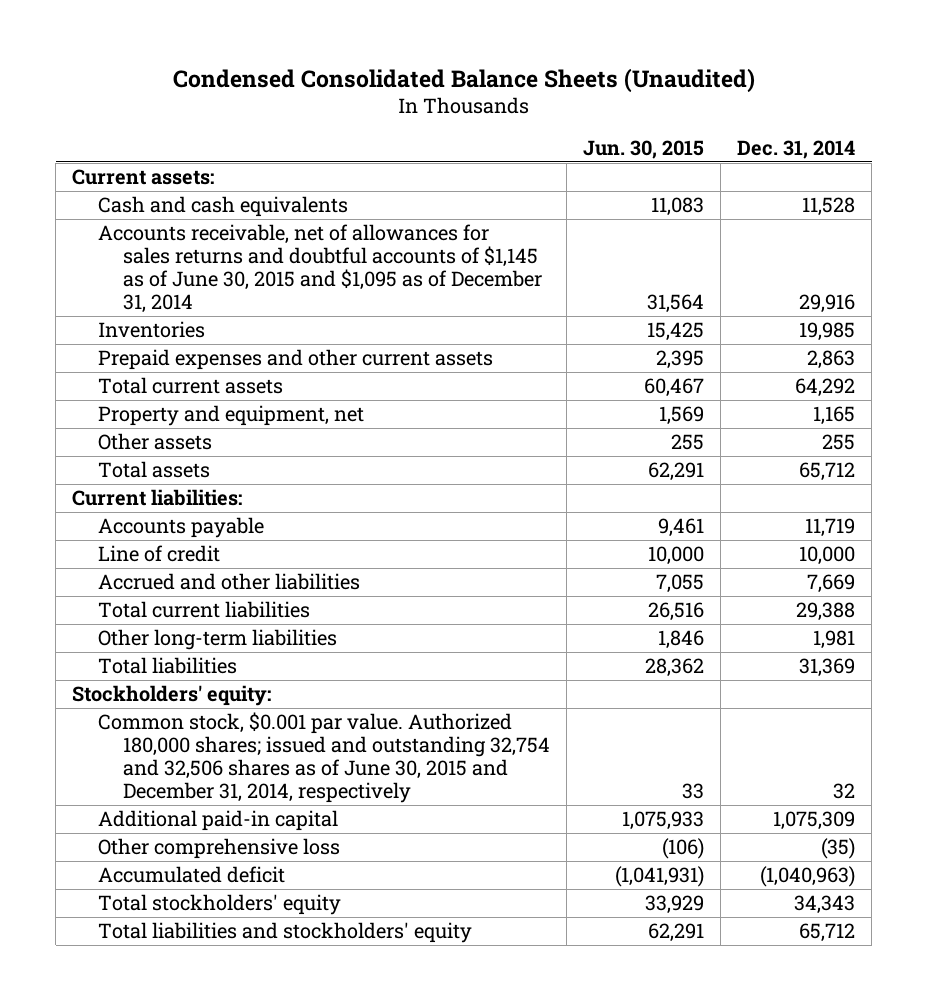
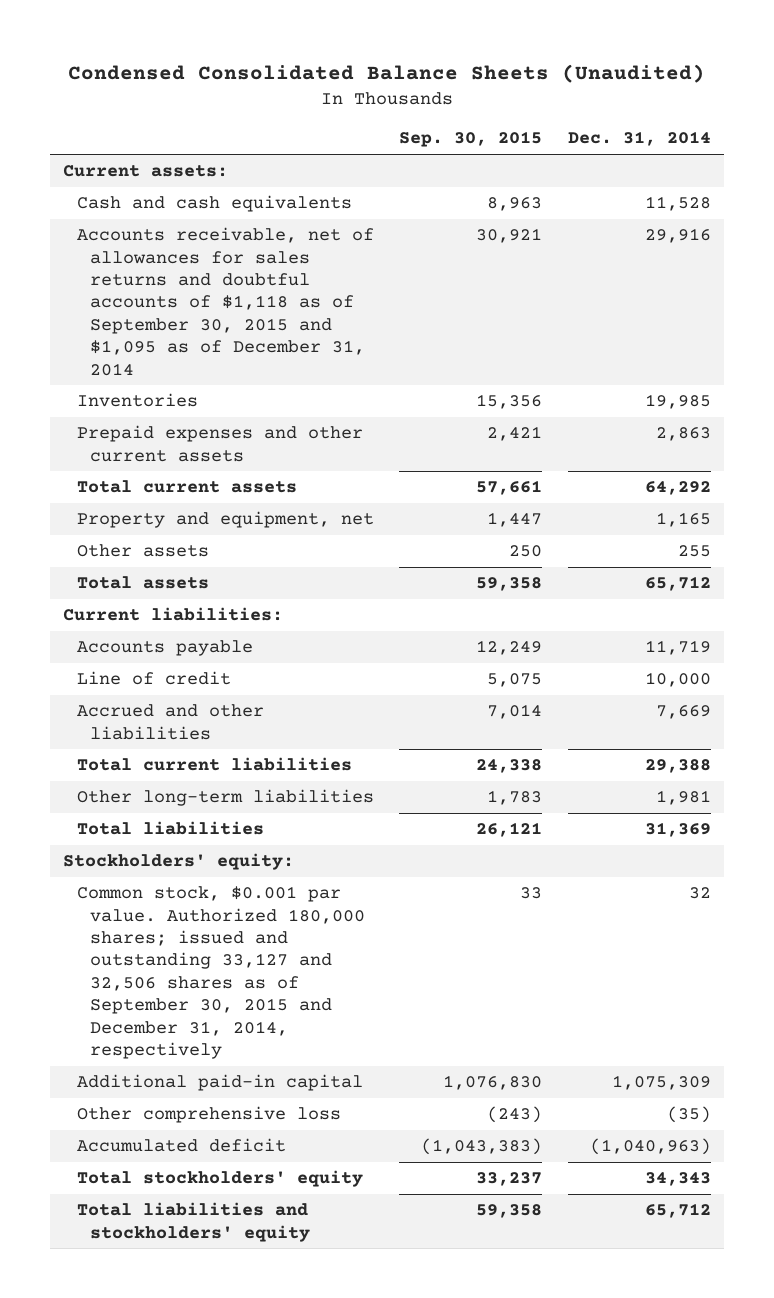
- | Jun. 30, 2015 | Dec. 31, 2014
+ | Sep. 30, 2015 | Dec. 31, 2014
- Accounts receivable, net of allowances for sales returns and doubtful accounts of $1,145 as of June 30, 2015 and $1,095 as of December 31, 2014 | 31,564 | 29,916
+ Accounts receivable, net of allowances for sales returns and doubtful accounts of $1,118 as of September 30, 2015 and $1,095 as of December 31, 2014 | 30,921 | 29,916
- Common stock, $0.001 par value. Authorized 180,000 shares; issued and outstanding 32,754 and 32,506 shares as of June 30, 2015 and December 31, 2014, respectively | 33 | 32
+ Common stock, $0.001 par value. Authorized 180,000 shares; issued and outstanding 33,127 and 32,506 shares as of September 30, 2015 and December 31, 2014, respectively | 33 | 32

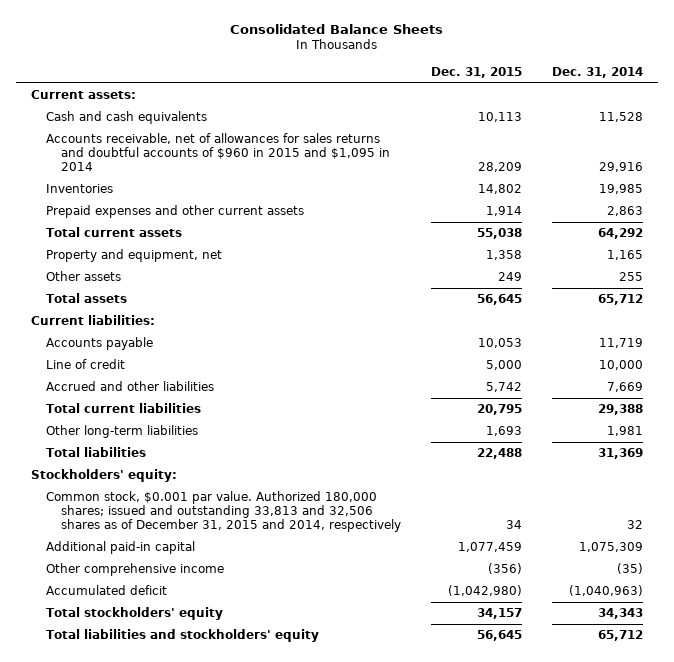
- Condensed Consolidated Balance Sheets (Unaudited)
+ Consolidated Balance Sheets
- | Sep. 30, 2015 | Dec. 31, 2014
+ | Dec. 31, 2015 | Dec. 31, 2014
- Accounts receivable, net of allowances for sales returns and doubtful accounts of $1,118 as of September 30, 2015 and $1,095 as of December 31, 2014 | 30,921 | 29,916
+ Accounts receivable, net of allowances for sales returns and doubtful accounts of $960 in 2015 and $1,095 in 2014 | 28,209 | 29,916
- Common stock, $0.001 par value. Authorized 180,000 shares; issued and outstanding 33,127 and 32,506 shares as of September 30, 2015 and December 31, 2014, respectively | 33 | 32
+ Common stock, $0.001 par value. Authorized 180,000 shares; issued and outstanding 33,813 and 32,506 shares as of December 31, 2015 and 2014, respectively | 34 | 32
- Other comprehensive loss | (243) | (35)
+ Other comprehensive income | (356) | (35)

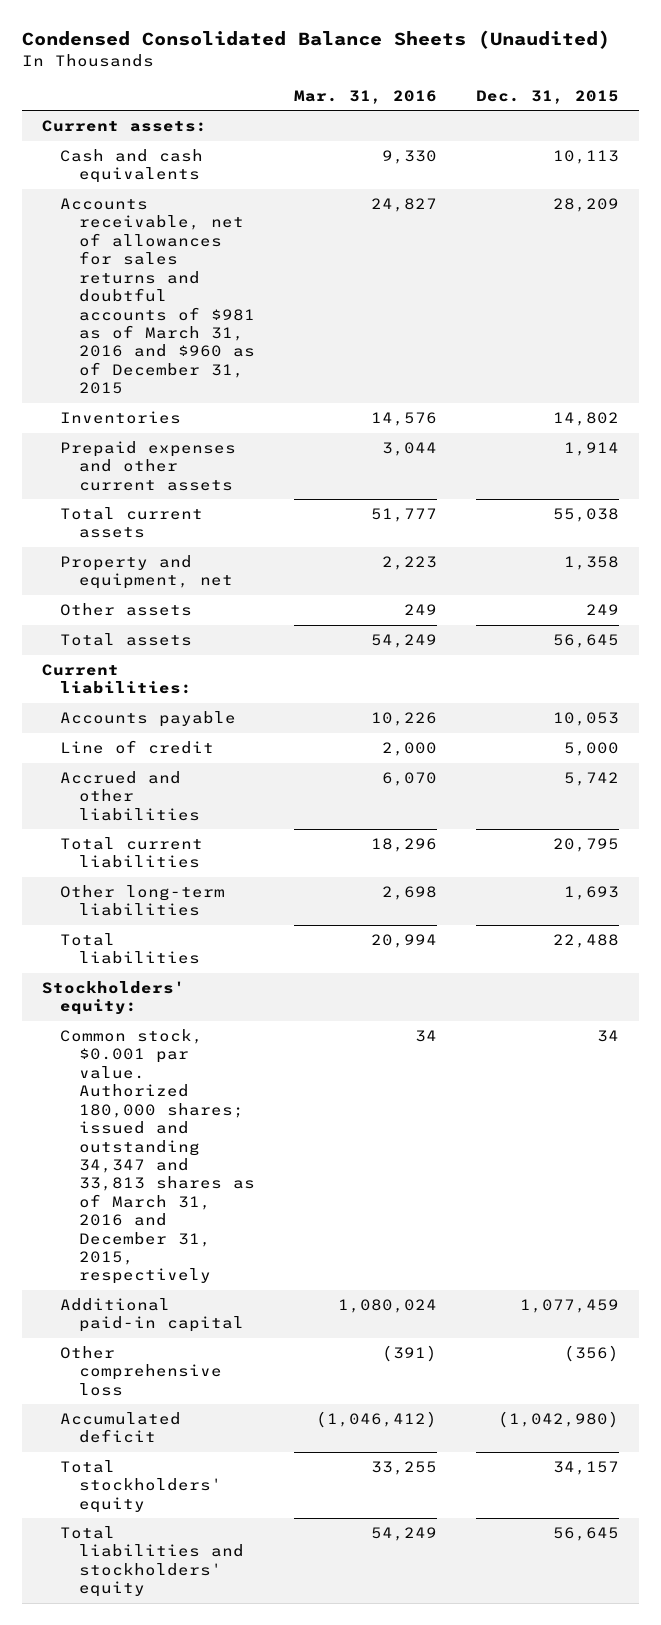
- Consolidated Balance Sheets
+ Condensed Consolidated Balance Sheets (Unaudited)
- | Dec. 31, 2015 | Dec. 31, 2014
+ | Mar. 31, 2016 | Dec. 31, 2015
- Accounts receivable, net of allowances for sales returns and doubtful accounts of $960 in 2015 and $1,095 in 2014 | 28,209 | 29,916
+ Accounts receivable, net of allowances for sales returns and doubtful accounts of $981 as of March 31, 2016 and $960 as of December 31, 2015 | 24,827 | 28,209
- Common stock, $0.001 par value. Authorized 180,000 shares; issued and outstanding 33,813 and 32,506 shares as of December 31, 2015 and 2014, respectively | 34 | 32
+ Common stock, $0.001 par value. Authorized 180,000 shares; issued and outstanding 34,347 and 33,813 shares as of March 31, 2016 and December 31, 2015, respectively | 34 | 34
- Other comprehensive income | (356) | (35)
+ Other comprehensive loss | (391) | (356)

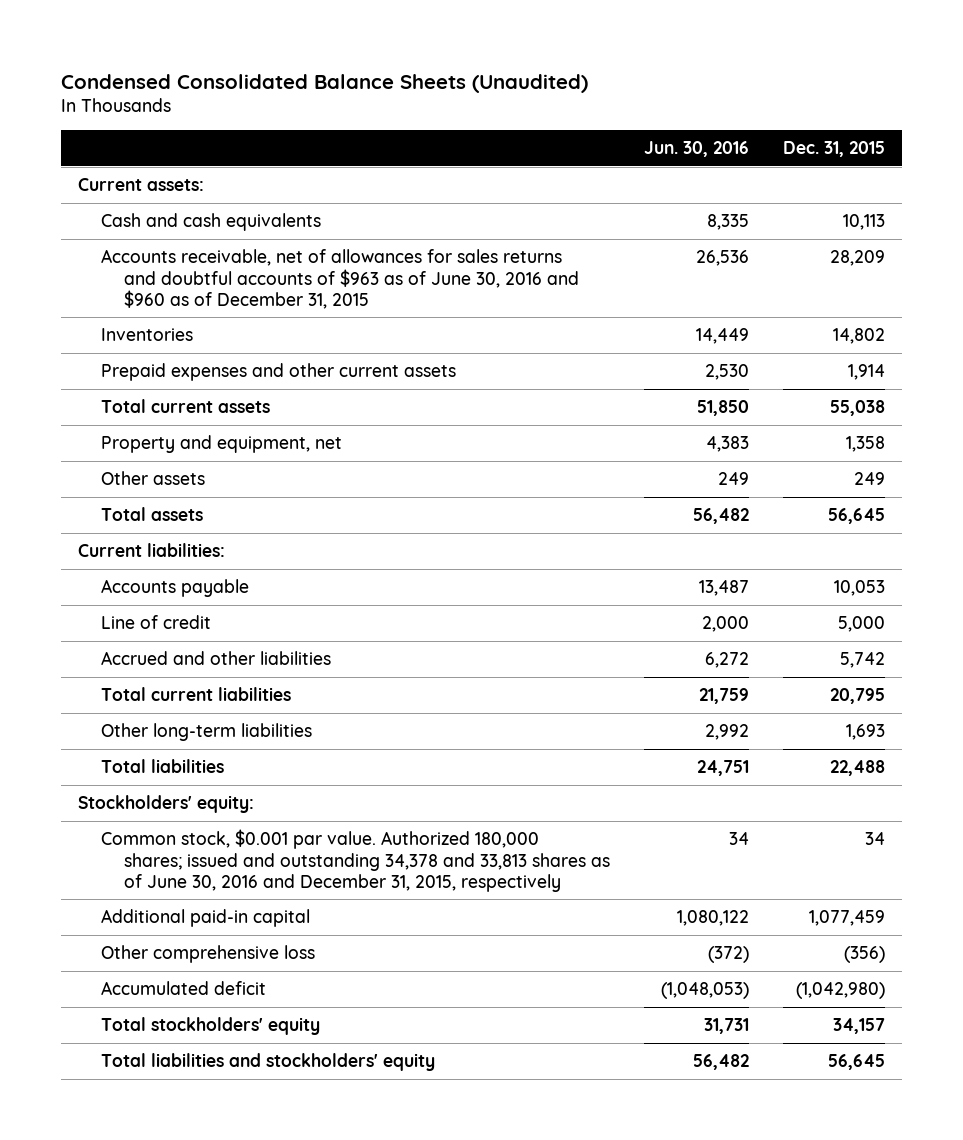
- | Mar. 31, 2016 | Dec. 31, 2015
+ | Jun. 30, 2016 | Dec. 31, 2015
- Accounts receivable, net of allowances for sales returns and doubtful accounts of $981 as of March 31, 2016 and $960 as of December 31, 2015 | 24,827 | 28,209
+ Accounts receivable, net of allowances for sales returns and doubtful accounts of $963 as of June 30, 2016 and $960 as of December 31, 2015 | 26,536 | 28,209
- Common stock, $0.001 par value. Authorized 180,000 shares; issued and outstanding 34,347 and 33,813 shares as of March 31, 2016 and December 31, 2015, respectively | 34 | 34
+ Common stock, $0.001 par value. Authorized 180,000 shares; issued and outstanding 34,378 and 33,813 shares as of June 30, 2016 and December 31, 2015, respectively | 34 | 34

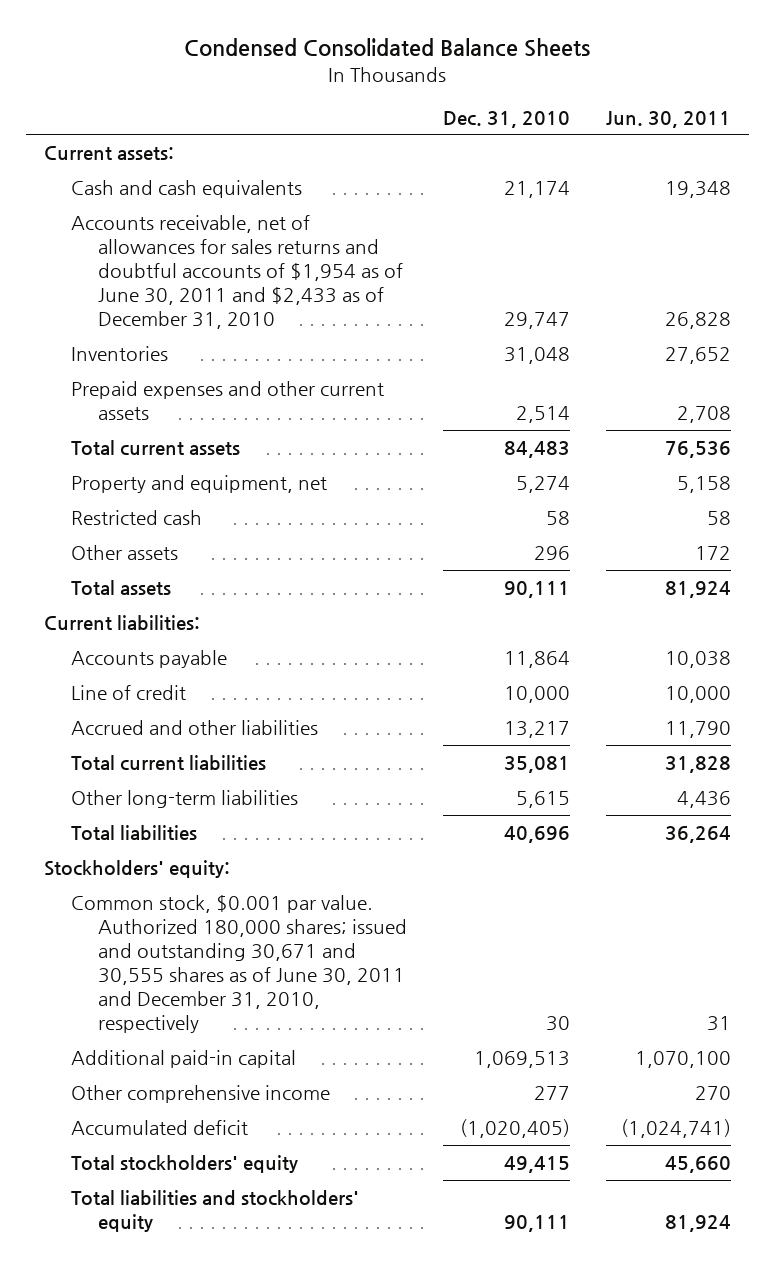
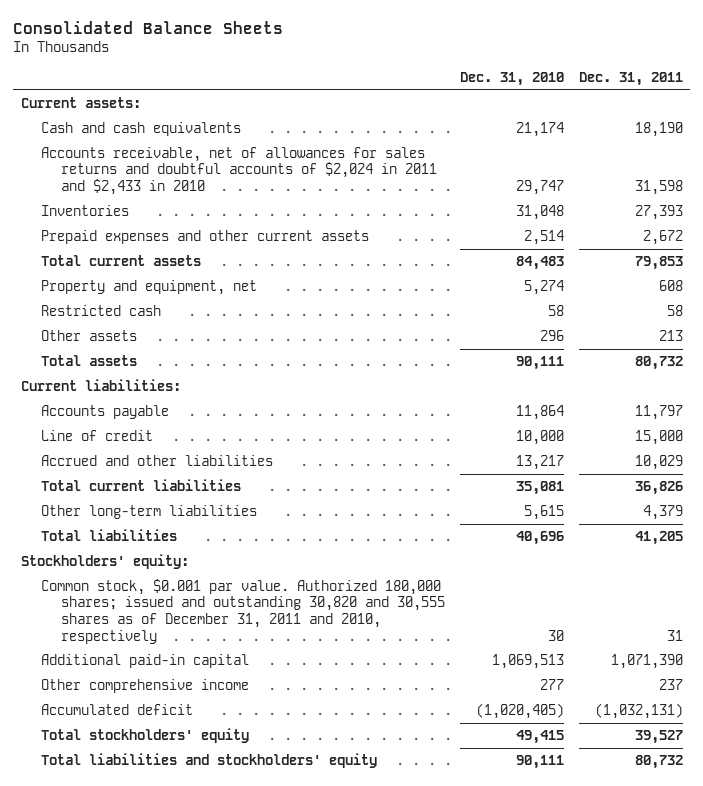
- Condensed Consolidated Balance Sheets
+ Consolidated Balance Sheets
- | Dec. 31, 2010 | Jun. 30, 2011
+ | Dec. 31, 2010 | Dec. 31, 2011
- Accounts receivable, net of allowances for sales returns and doubtful accounts of $1,954 as of June 30, 2011 and $2,433 as of December 31, 2010 | 29,747 | 26,828
+ Accounts receivable, net of allowances for sales returns and doubtful accounts of $2,024 in 2011 and $2,433 in 2010 | 29,747 | 31,598
- Common stock, $0.001 par value. Authorized 180,000 shares; issued and outstanding 30,671 and 30,555 shares as of June 30, 2011 and December 31, 2010, respectively | 30 | 31
+ Common stock, $0.001 par value. Authorized 180,000 shares; issued and outstanding 30,820 and 30,555 shares as of December 31, 2011 and 2010, respectively | 30 | 31

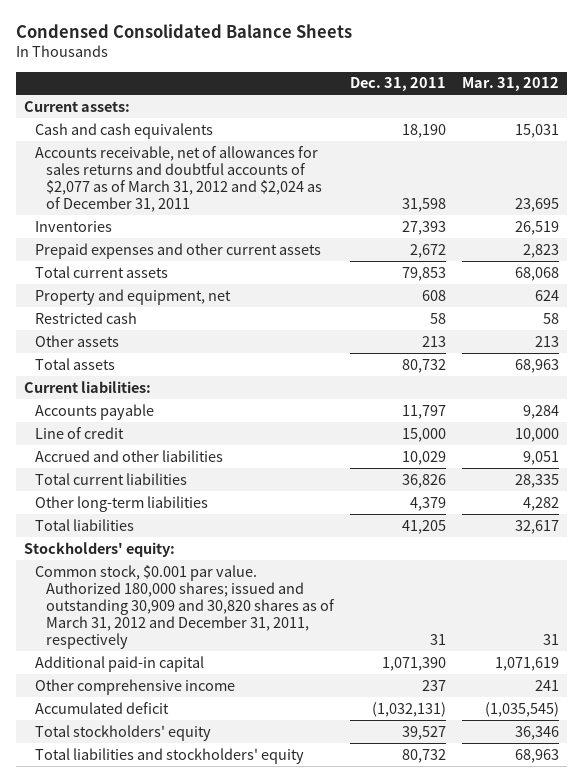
- Consolidated Balance Sheets
+ Condensed Consolidated Balance Sheets
- | Dec. 31, 2010 | Dec. 31, 2011
+ | Dec. 31, 2011 | Mar. 31, 2012
- Accounts receivable, net of allowances for sales returns and doubtful accounts of $2,024 in 2011 and $2,433 in 2010 | 29,747 | 31,598
+ Accounts receivable, net of allowances for sales returns and doubtful accounts of $2,077 as of March 31, 2012 and $2,024 as of December 31, 2011 | 31,598 | 23,695
- Common stock, $0.001 par value. Authorized 180,000 shares; issued and outstanding 30,820 and 30,555 shares as of December 31, 2011 and 2010, respectively | 30 | 31
+ Common stock, $0.001 par value. Authorized 180,000 shares; issued and outstanding 30,909 and 30,820 shares as of March 31, 2012 and December 31, 2011, respectively | 31 | 31

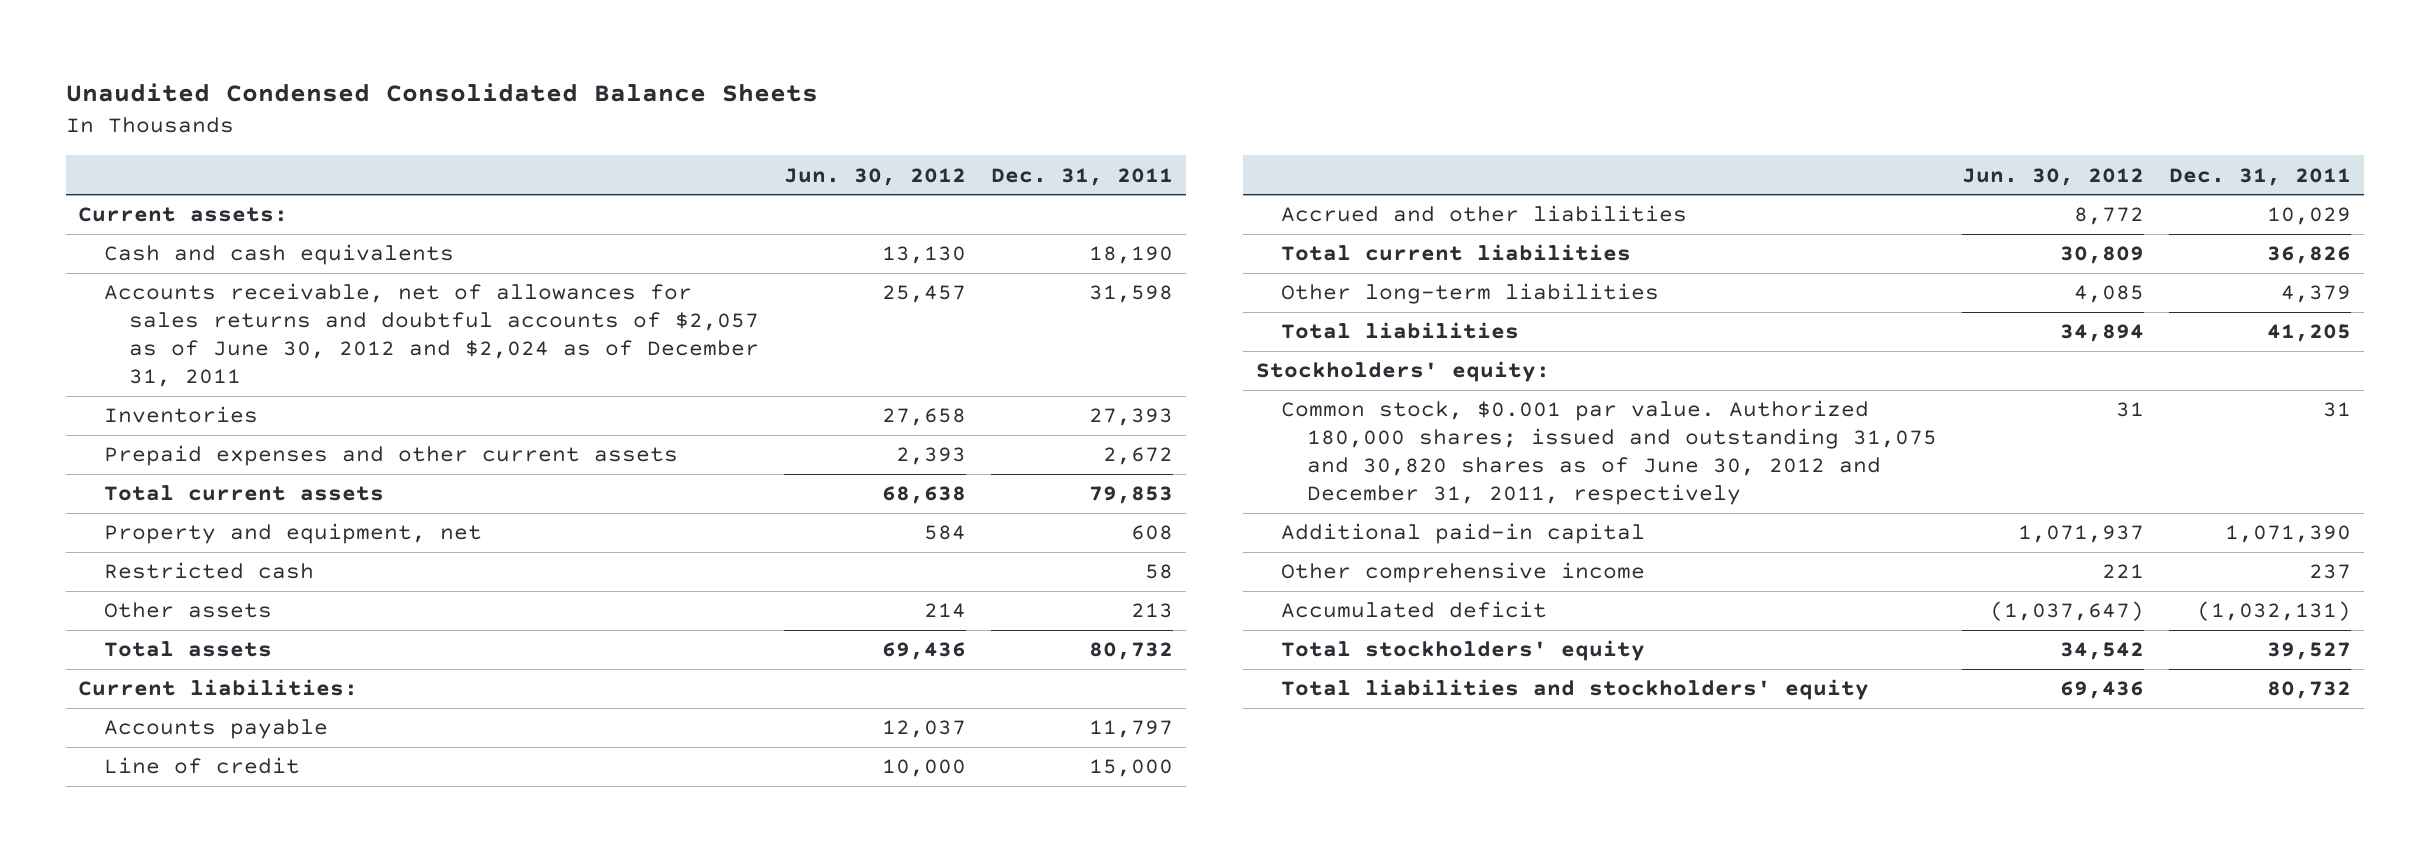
- Condensed Consolidated Balance Sheets
+ Unaudited Condensed Consolidated Balance Sheets
- | Dec. 31, 2011 | Mar. 31, 2012
+ | Jun. 30, 2012 | Dec. 31, 2011
- Accounts receivable, net of allowances for sales returns and doubtful accounts of $2,077 as of March 31, 2012 and $2,024 as of December 31, 2011 | 31,598 | 23,695
+ Accounts receivable, net of allowances for sales returns and doubtful accounts of $2,057 as of June 30, 2012 and $2,024 as of December 31, 2011 | 25,457 | 31,598
- Common stock, $0.001 par value. Authorized 180,000 shares; issued and outstanding 30,909 and 30,820 shares as of March 31, 2012 and December 31, 2011, respectively | 31 | 31
+ Common stock, $0.001 par value. Authorized 180,000 shares; issued and outstanding 31,075 and 30,820 shares as of June 30, 2012 and December 31, 2011, respectively | 31 | 31

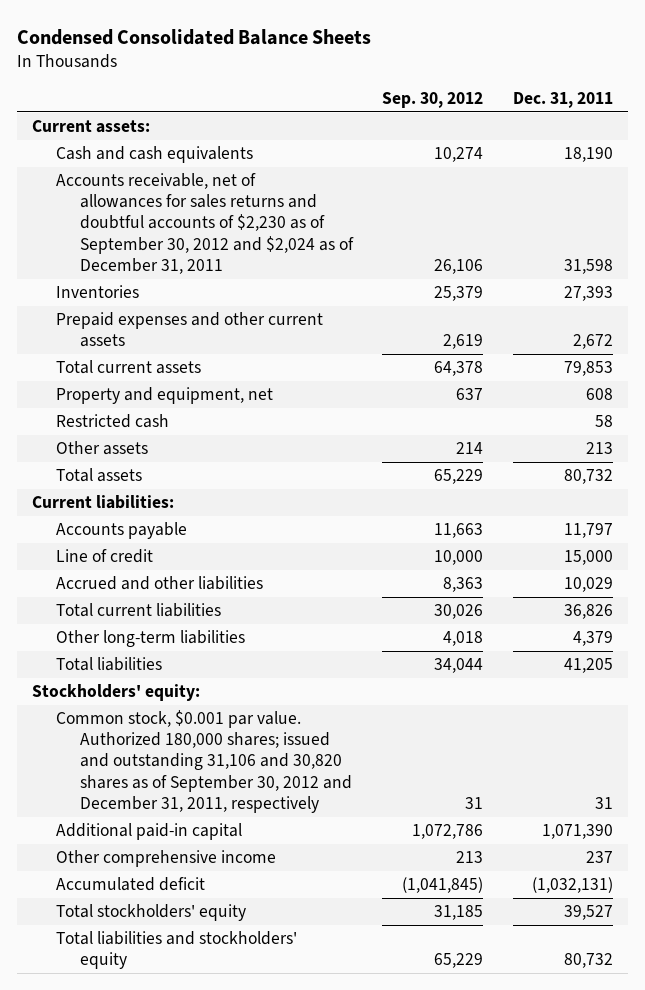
- Unaudited Condensed Consolidated Balance Sheets
+ Condensed Consolidated Balance Sheets
- | Jun. 30, 2012 | Dec. 31, 2011
+ | Sep. 30, 2012 | Dec. 31, 2011
- Accounts receivable, net of allowances for sales returns and doubtful accounts of $2,057 as of June 30, 2012 and $2,024 as of December 31, 2011 | 25,457 | 31,598
+ Accounts receivable, net of allowances for sales returns and doubtful accounts of $2,230 as of September 30, 2012 and $2,024 as of December 31, 2011 | 26,106 | 31,598
- Common stock, $0.001 par value. Authorized 180,000 shares; issued and outstanding 31,075 and 30,820 shares as of June 30, 2012 and December 31, 2011, respectively | 31 | 31
+ Common stock, $0.001 par value. Authorized 180,000 shares; issued and outstanding 31,106 and 30,820 shares as of September 30, 2012 and December 31, 2011, respectively | 31 | 31

